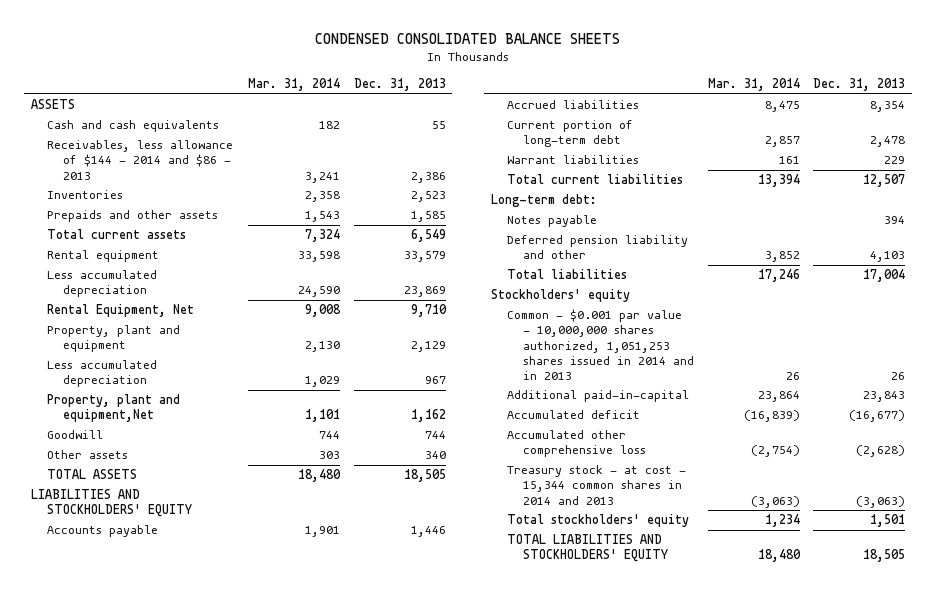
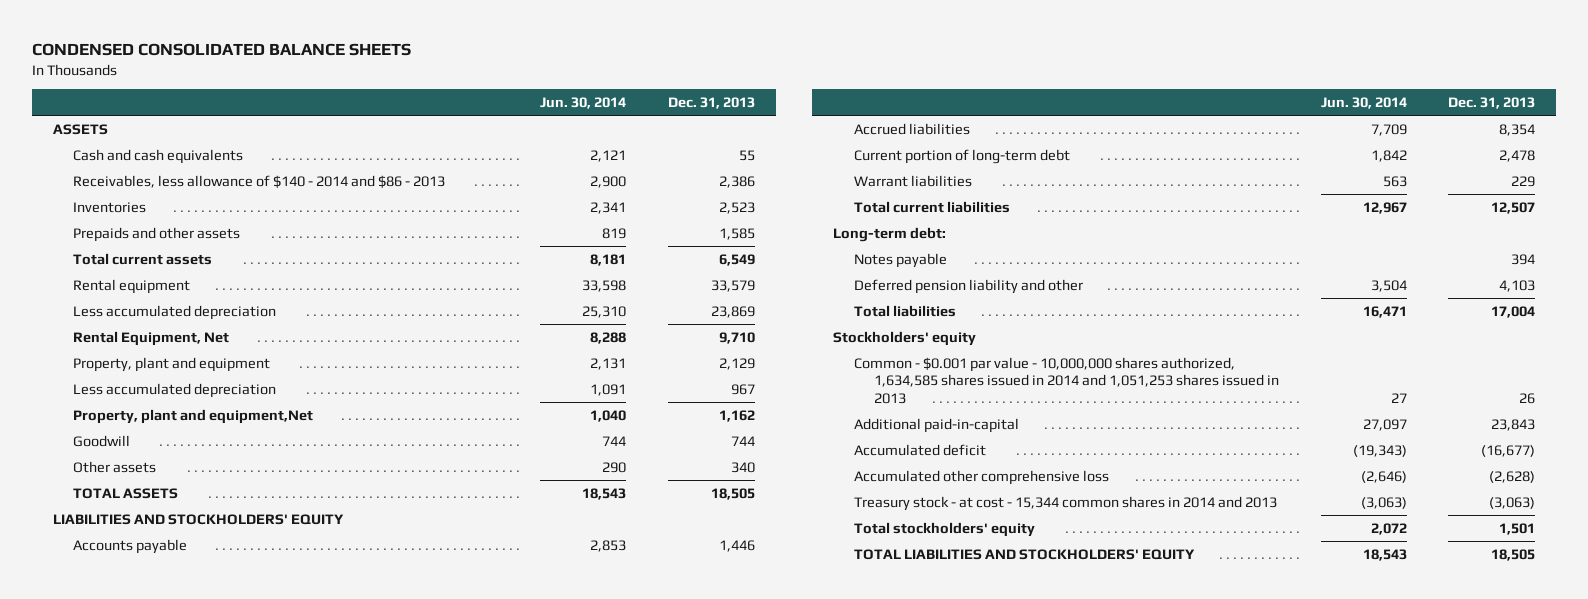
- | Mar. 31, 2014 | Dec. 31, 2013
+ | Jun. 30, 2014 | Dec. 31, 2013
- Receivables, less allowance of $144 - 2014 and $86 - 2013 | 3,241 | 2,386
+ Receivables, less allowance of $140 - 2014 and $86 - 2013 | 2,900 | 2,386
- Common - $0.001 par value - 10,000,000 shares authorized, 1,051,253 shares issued in 2014 and in 2013 | 26 | 26
+ Common - $0.001 par value - 10,000,000 shares authorized, 1,634,585 shares issued in 2014 and 1,051,253 shares issued in 2013 | 27 | 26

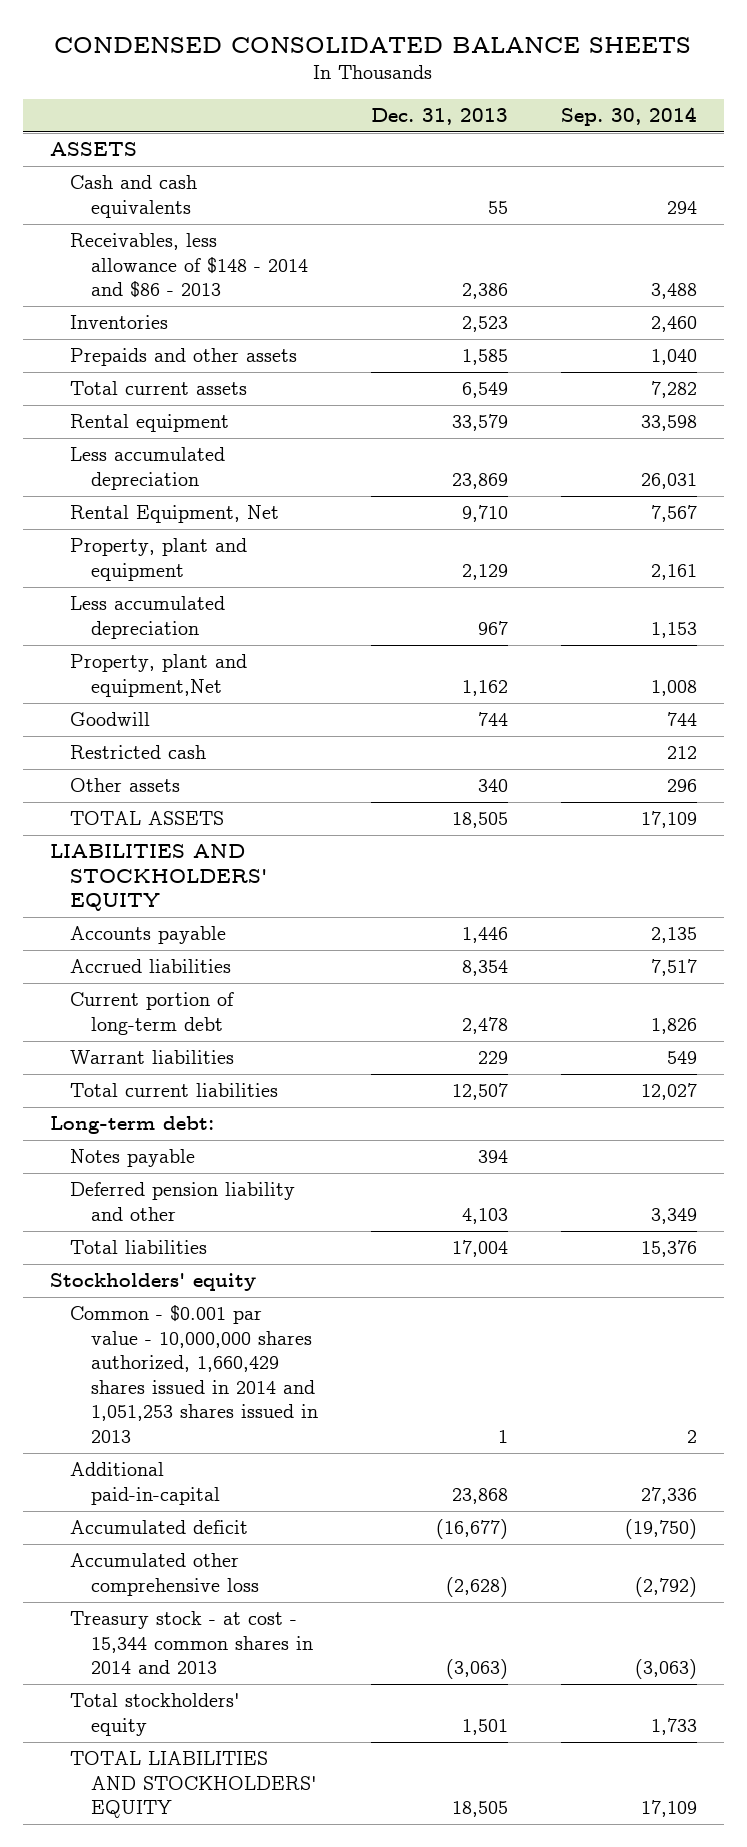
- | Jun. 30, 2014 | Dec. 31, 2013
+ | Dec. 31, 2013 | Sep. 30, 2014
- Receivables, less allowance of $140 - 2014 and $86 - 2013 | 2,900 | 2,386
+ Receivables, less allowance of $148 - 2014 and $86 - 2013 | 2,386 | 3,488
+ Restricted cash | | 212
- Common - $0.001 par value - 10,000,000 shares authorized, 1,634,585 shares issued in 2014 and 1,051,253 shares issued in 2013 | 27 | 26
- Additional paid-in-capital | 27,097 | 23,843
+ Common - $0.001 par value - 10,000,000 shares authorized, 1,660,429 shares issued in 2014 and 1,051,253 shares issued in 2013 | 1 | 2
+ Additional paid-in-capital | 23,868 | 27,336

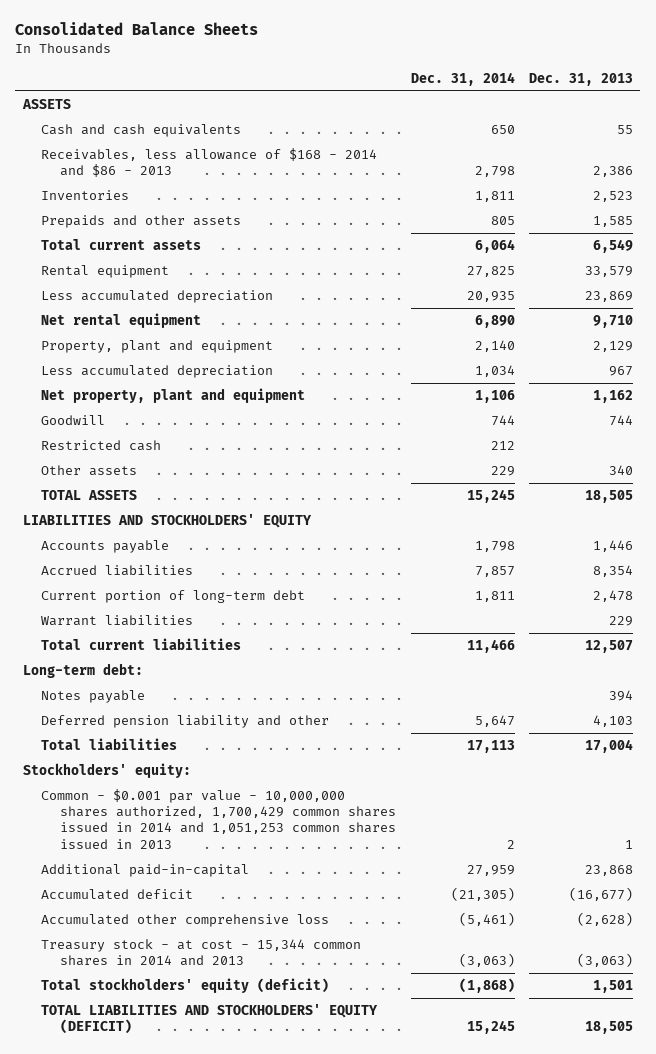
- CONDENSED CONSOLIDATED BALANCE SHEETS
+ Consolidated Balance Sheets
- | Dec. 31, 2013 | Sep. 30, 2014
+ | Dec. 31, 2014 | Dec. 31, 2013
- Receivables, less allowance of $148 - 2014 and $86 - 2013 | 2,386 | 3,488
+ Receivables, less allowance of $168 - 2014 and $86 - 2013 | 2,798 | 2,386
- Rental Equipment, Net | 9,710 | 7,567
+ Net rental equipment | 6,890 | 9,710
- Property, plant and equipment,Net | 1,162 | 1,008
+ Net property, plant and equipment | 1,106 | 1,162
- Stockholders' equity
- Common - $0.001 par value - 10,000,000 shares authorized, 1,660,429 shares issued in 2014 and 1,051,253 shares issued in 2013 | 1 | 2
+ Stockholders' equity:
+ Common - $0.001 par value - 10,000,000 shares authorized, 1,700,429 common shares issued in 2014 and 1,051,253 common shares issued in 2013 | 2 | 1
- Total stockholders' equity | 1,501 | 1,733
- TOTAL LIABILITIES AND STOCKHOLDERS' EQUITY | 18,505 | 17,109
+ Total stockholders' equity (deficit) | (1,868) | 1,501
+ TOTAL LIABILITIES AND STOCKHOLDERS' EQUITY (DEFICIT) | 15,245 | 18,505

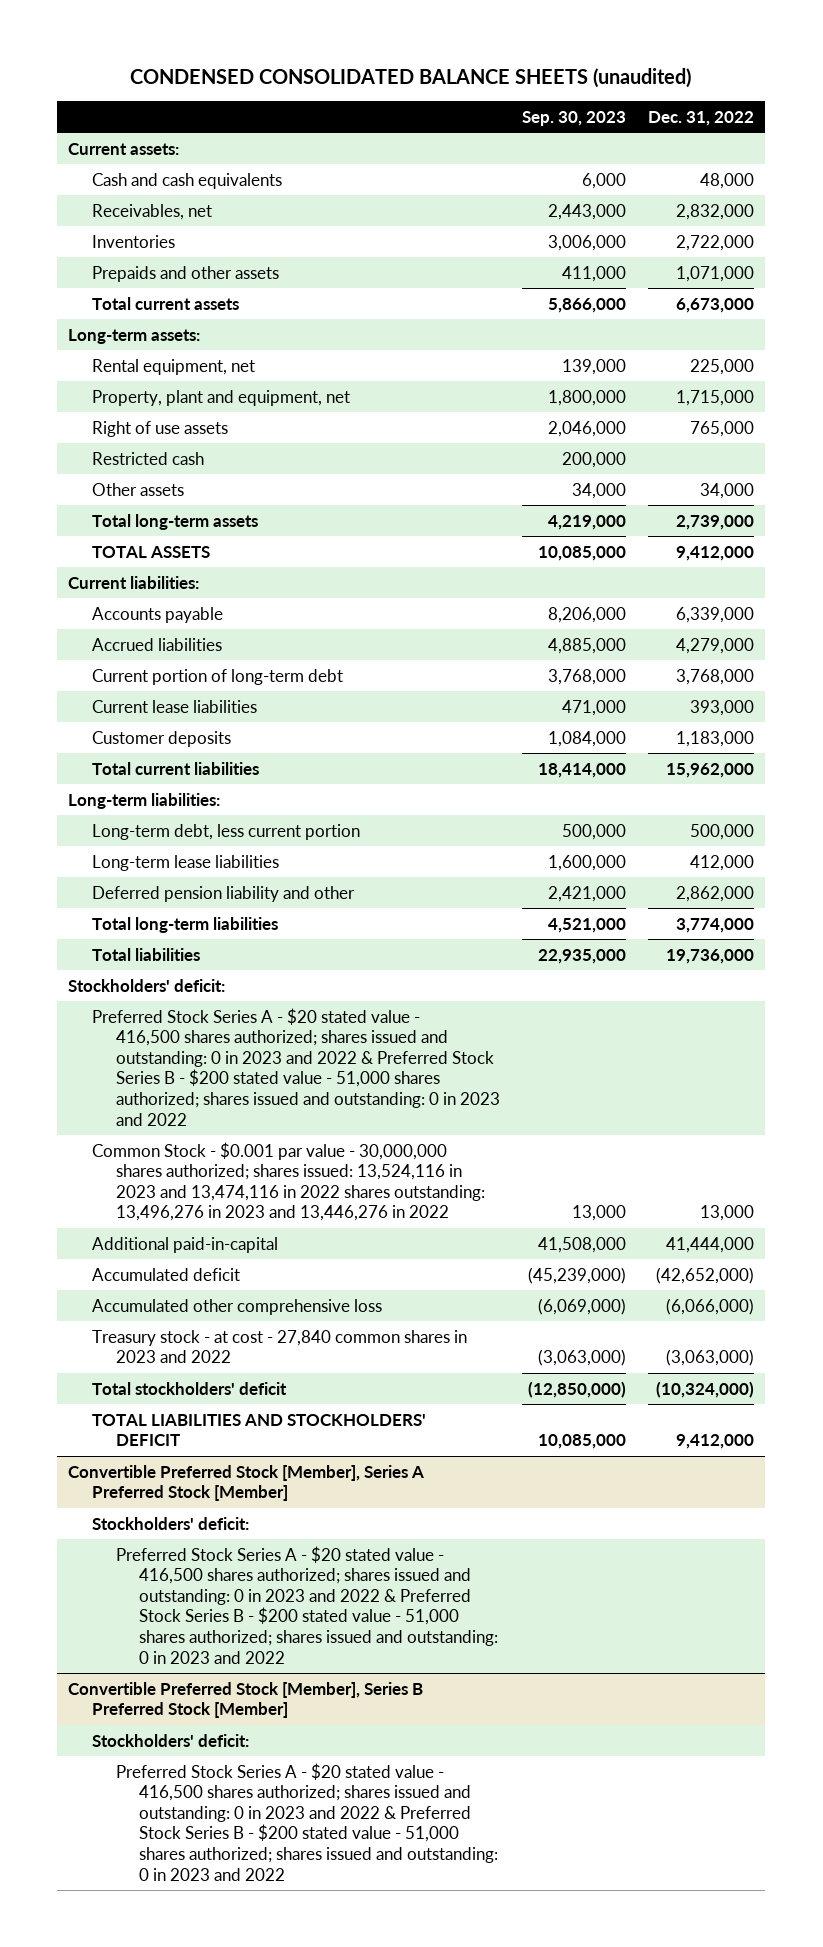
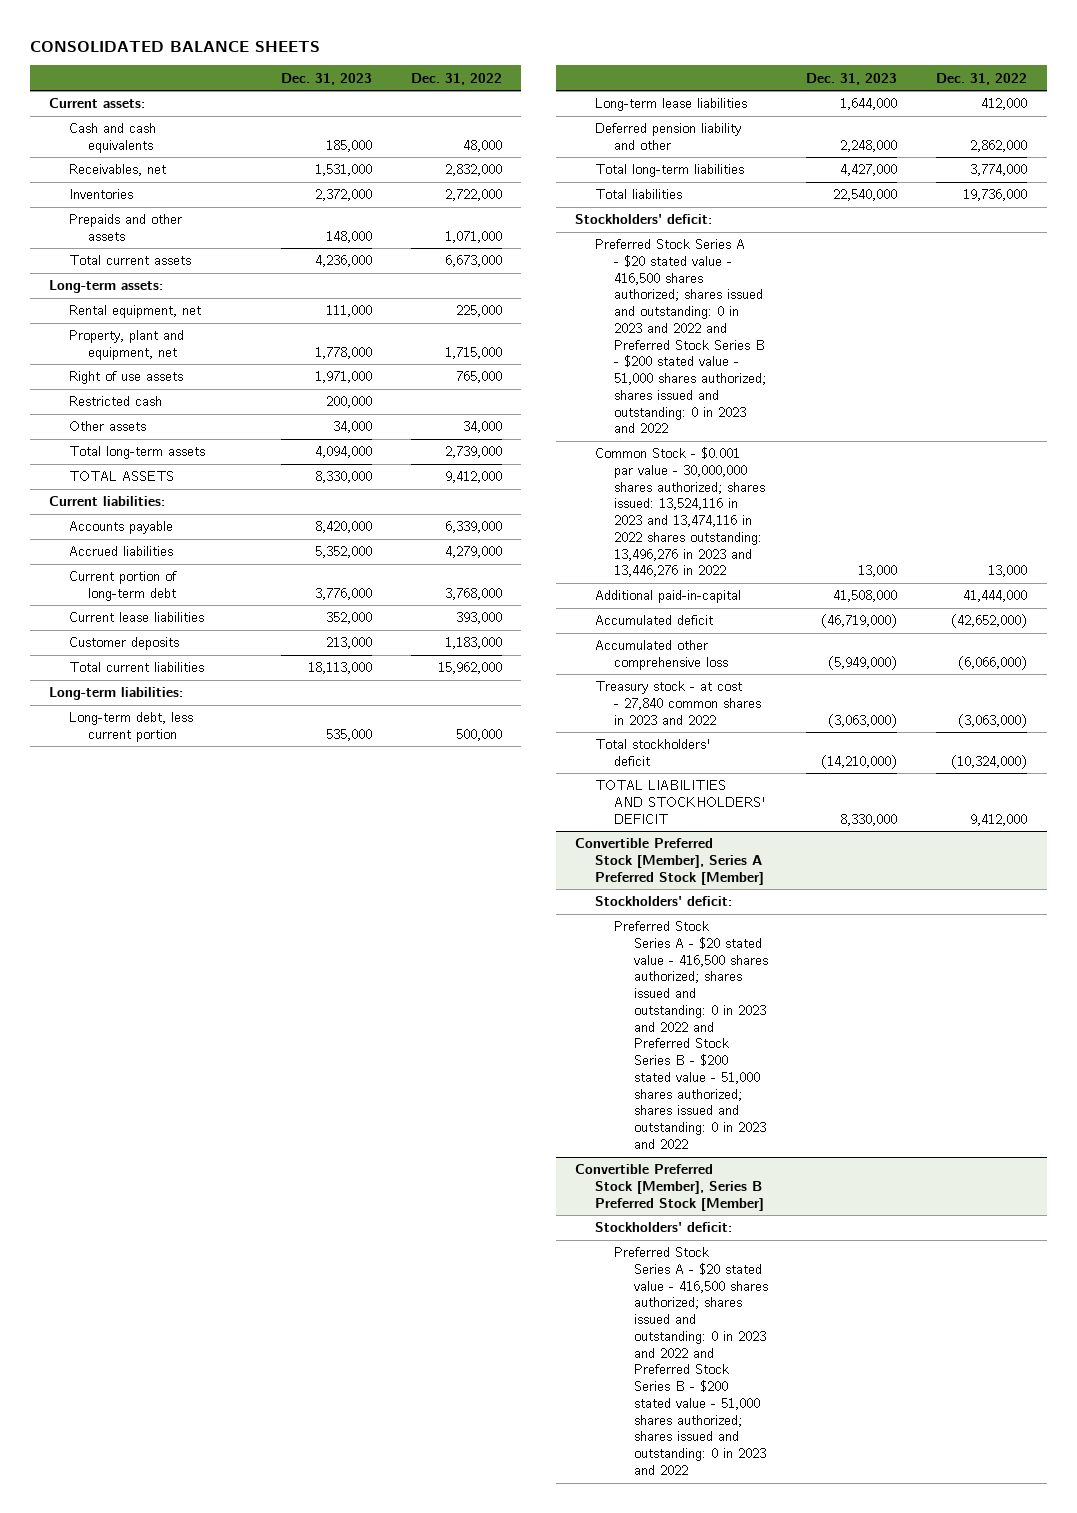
- CONDENSED CONSOLIDATED BALANCE SHEETS (unaudited)
+ CONSOLIDATED BALANCE SHEETS
- | Sep. 30, 2023 | Dec. 31, 2022
+ | Dec. 31, 2023 | Dec. 31, 2022
- Preferred Stock Series A - $20 stated value - 416,500 shares authorized; shares issued and outstanding: 0 in 2023 and 2022 & Preferred Stock Series B - $200 stated value - 51,000 shares authorized; shares issued and outstanding: 0 in 2023 and 2022
+ Preferred Stock Series A - $20 stated value - 416,500 shares authorized; shares issued and outstanding: 0 in 2023 and 2022 and Preferred Stock Series B - $200 stated value - 51,000 shares authorized; shares issued and outstanding: 0 in 2023 and 2022
@ Convertible Preferred Stock [Member], Series A Preferred Stock [Member]
- Preferred Stock Series A - $20 stated value - 416,500 shares authorized; shares issued and outstanding: 0 in 2023 and 2022 & Preferred Stock Series B - $200 stated value - 51,000 shares authorized; shares issued and outstanding: 0 in 2023 and 2022
+ Preferred Stock Series A - $20 stated value - 416,500 shares authorized; shares issued and outstanding: 0 in 2023 and 2022 and Preferred Stock Series B - $200 stated value - 51,000 shares authorized; shares issued and outstanding: 0 in 2023 and 2022
@ Convertible Preferred Stock [Member], Series B Preferred Stock [Member]
- Preferred Stock Series A - $20 stated value - 416,500 shares authorized; shares issued and outstanding: 0 in 2023 and 2022 & Preferred Stock Series B - $200 stated value - 51,000 shares authorized; shares issued and outstanding: 0 in 2023 and 2022
+ Preferred Stock Series A - $20 stated value - 416,500 shares authorized; shares issued and outstanding: 0 in 2023 and 2022 and Preferred Stock Series B - $200 stated value - 51,000 shares authorized; shares issued and outstanding: 0 in 2023 and 2022

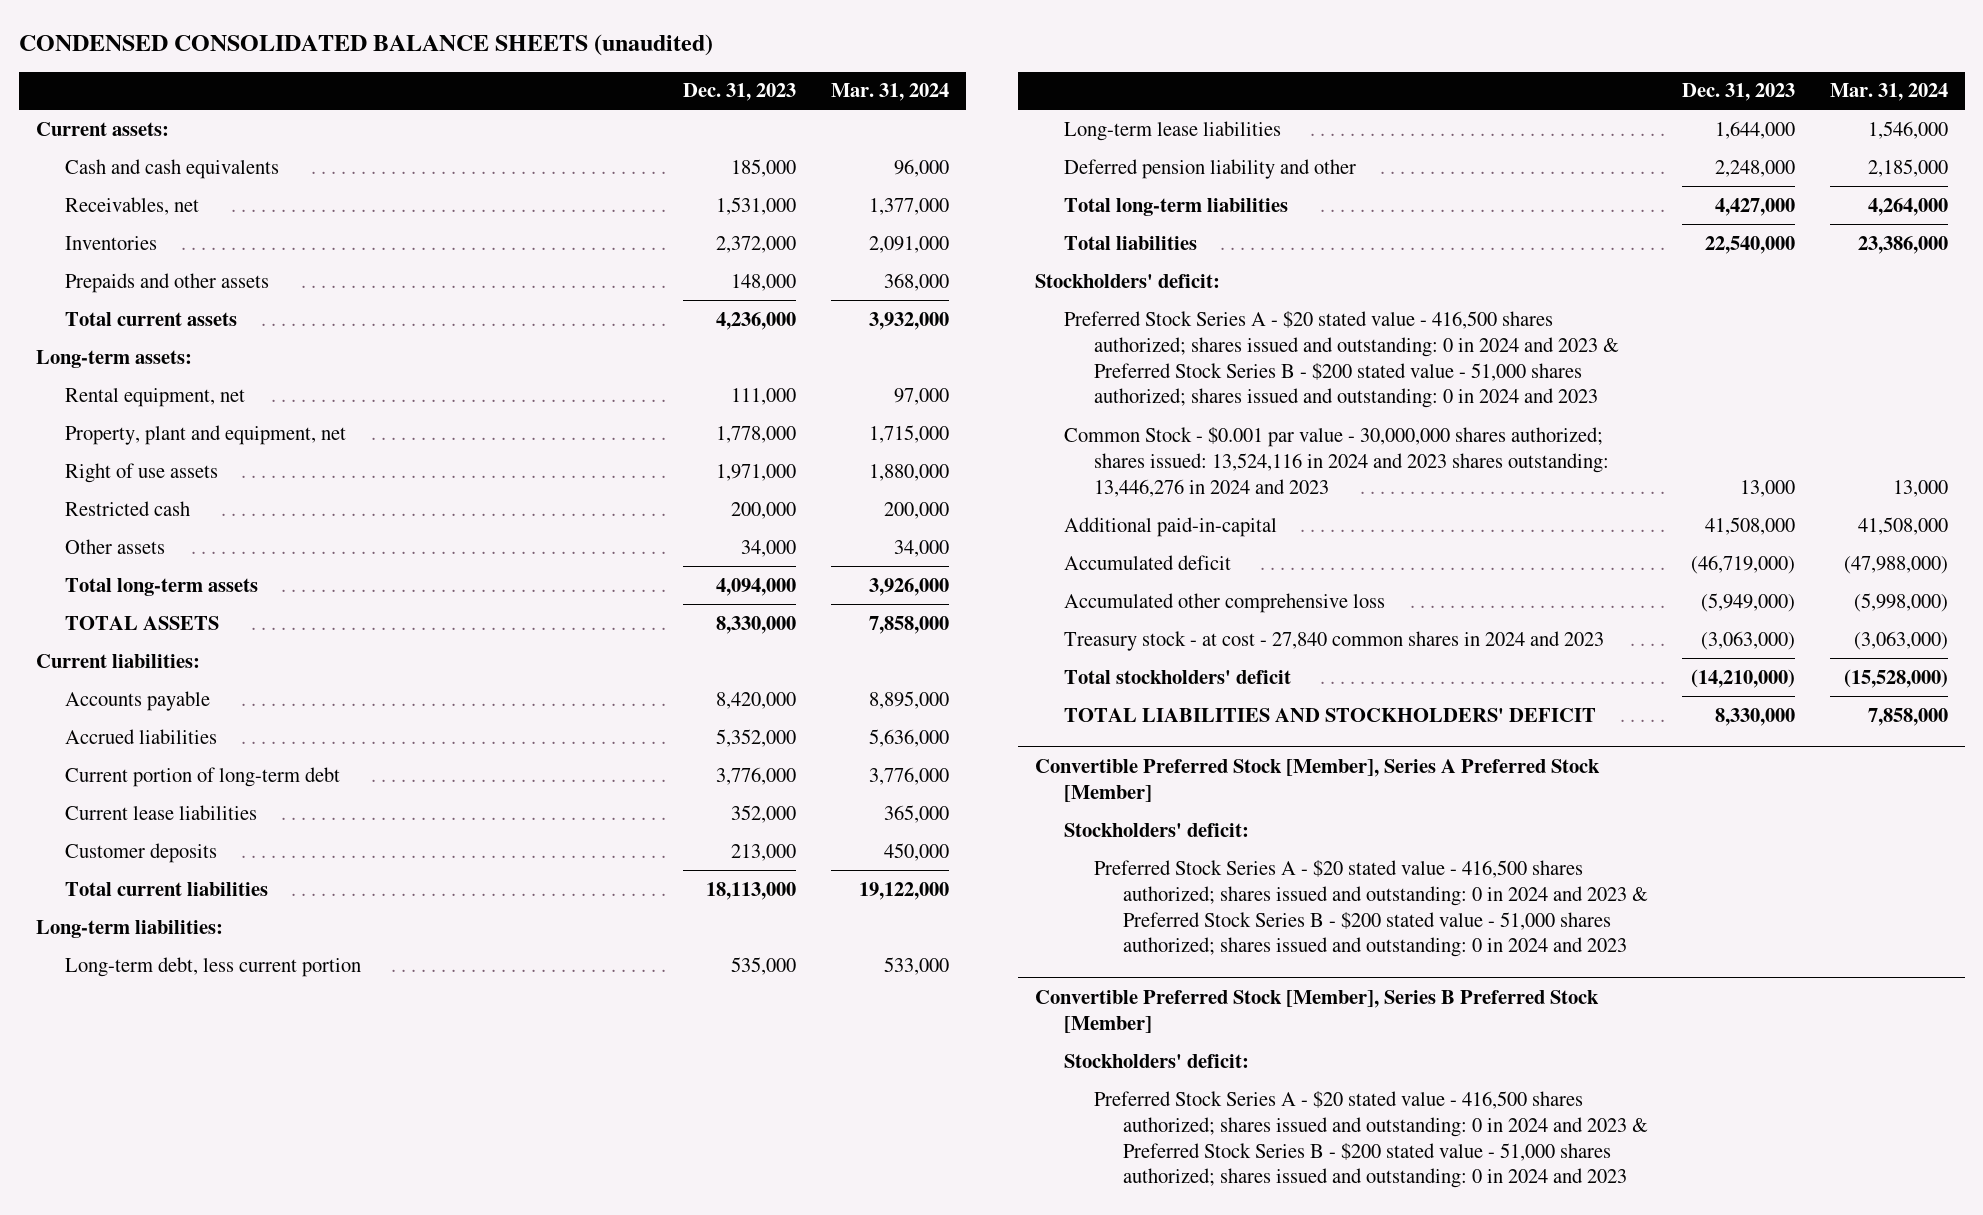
- CONSOLIDATED BALANCE SHEETS
+ CONDENSED CONSOLIDATED BALANCE SHEETS (unaudited)
- | Dec. 31, 2023 | Dec. 31, 2022
+ | Dec. 31, 2023 | Mar. 31, 2024
- Preferred Stock Series A - $20 stated value - 416,500 shares authorized; shares issued and outstanding: 0 in 2023 and 2022 and Preferred Stock Series B - $200 stated value - 51,000 shares authorized; shares issued and outstanding: 0 in 2023 and 2022
- Common Stock - $0.001 par value - 30,000,000 shares authorized; shares issued: 13,524,116 in 2023 and 13,474,116 in 2022 shares outstanding: 13,496,276 in 2023 and 13,446,276 in 2022 | 13,000 | 13,000
+ Preferred Stock Series A - $20 stated value - 416,500 shares authorized; shares issued and outstanding: 0 in 2024 and 2023 & Preferred Stock Series B - $200 stated value - 51,000 shares authorized; shares issued and outstanding: 0 in 2024 and 2023
+ Common Stock - $0.001 par value - 30,000,000 shares authorized; shares issued: 13,524,116 in 2024 and 2023 shares outstanding: 13,446,276 in 2024 and 2023 | 13,000 | 13,000
- Treasury stock - at cost - 27,840 common shares in 2023 and 2022 | (3,063,000) | (3,063,000)
+ Treasury stock - at cost - 27,840 common shares in 2024 and 2023 | (3,063,000) | (3,063,000)
@ Convertible Preferred Stock [Member], Series A Preferred Stock [Member]
- Preferred Stock Series A - $20 stated value - 416,500 shares authorized; shares issued and outstanding: 0 in 2023 and 2022 and Preferred Stock Series B - $200 stated value - 51,000 shares authorized; shares issued and outstanding: 0 in 2023 and 2022
+ Preferred Stock Series A - $20 stated value - 416,500 shares authorized; shares issued and outstanding: 0 in 2024 and 2023 & Preferred Stock Series B - $200 stated value - 51,000 shares authorized; shares issued and outstanding: 0 in 2024 and 2023
@ Convertible Preferred Stock [Member], Series B Preferred Stock [Member]
- Preferred Stock Series A - $20 stated value - 416,500 shares authorized; shares issued and outstanding: 0 in 2023 and 2022 and Preferred Stock Series B - $200 stated value - 51,000 shares authorized; shares issued and outstanding: 0 in 2023 and 2022
+ Preferred Stock Series A - $20 stated value - 416,500 shares authorized; shares issued and outstanding: 0 in 2024 and 2023 & Preferred Stock Series B - $200 stated value - 51,000 shares authorized; shares issued and outstanding: 0 in 2024 and 2023

